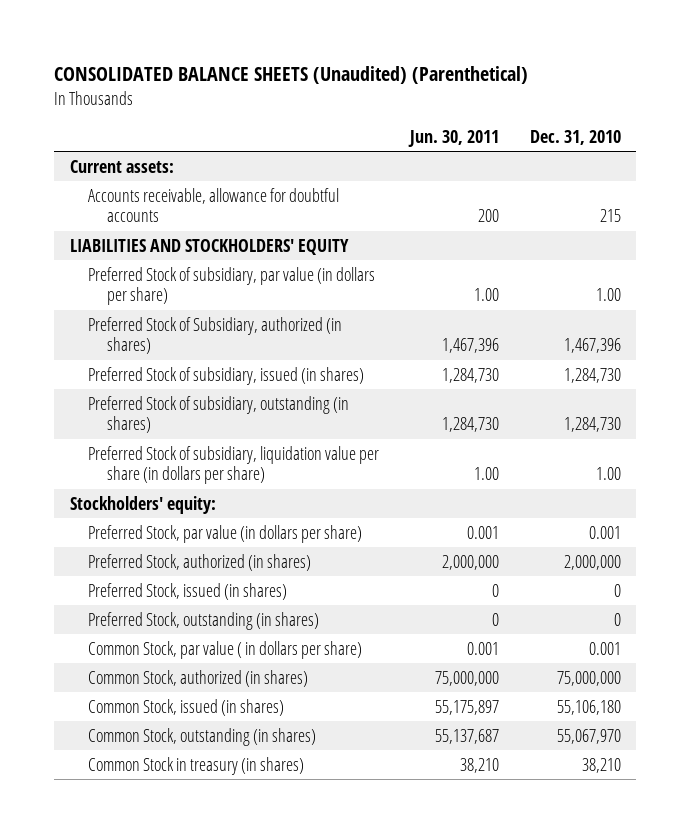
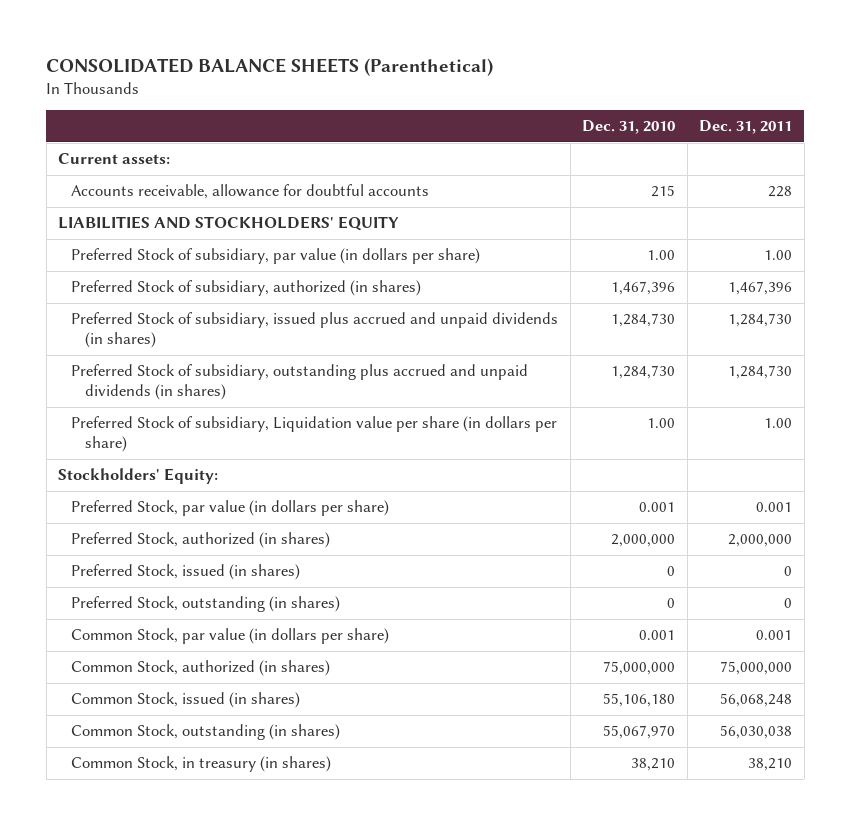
- CONSOLIDATED BALANCE SHEETS (Unaudited) (Parenthetical)
+ CONSOLIDATED BALANCE SHEETS (Parenthetical)
- | Jun. 30, 2011 | Dec. 31, 2010
+ | Dec. 31, 2010 | Dec. 31, 2011
- Preferred Stock of Subsidiary, authorized (in shares) | 1,467,396 | 1,467,396
- Preferred Stock of subsidiary, issued (in shares) | 1,284,730 | 1,284,730
- Preferred Stock of subsidiary, outstanding (in shares) | 1,284,730 | 1,284,730
- Preferred Stock of subsidiary, liquidation value per share (in dollars per share) | 1.00 | 1.00
- Stockholders' equity:
+ Preferred Stock of subsidiary, authorized (in shares) | 1,467,396 | 1,467,396
+ Preferred Stock of subsidiary, issued plus accrued and unpaid dividends (in shares) | 1,284,730 | 1,284,730
+ Preferred Stock of subsidiary, outstanding plus accrued and unpaid dividends (in shares) | 1,284,730 | 1,284,730
+ Preferred Stock of subsidiary, Liquidation value per share (in dollars per share) | 1.00 | 1.00
+ Stockholders' Equity:
- Common Stock, par value ( in dollars per share) | 0.001 | 0.001
+ Common Stock, par value (in dollars per share) | 0.001 | 0.001
- Common Stock in treasury (in shares) | 38,210 | 38,210
+ Common Stock, in treasury (in shares) | 38,210 | 38,210

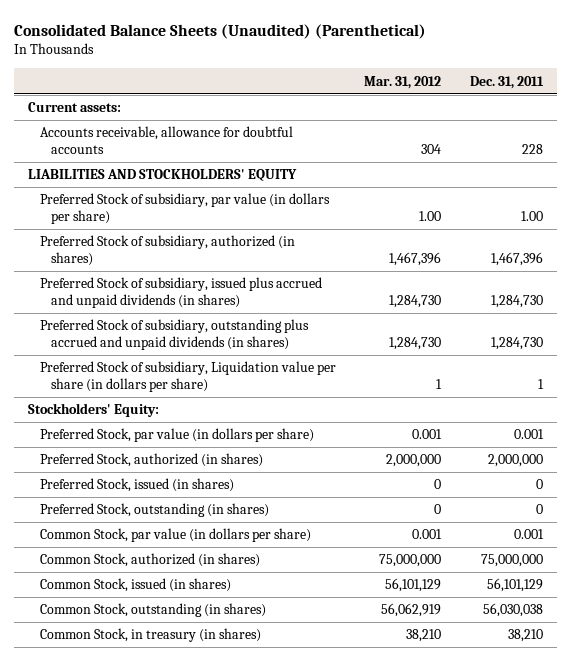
- CONSOLIDATED BALANCE SHEETS (Parenthetical)
+ Consolidated Balance Sheets (Unaudited) (Parenthetical)
- | Dec. 31, 2010 | Dec. 31, 2011
+ | Mar. 31, 2012 | Dec. 31, 2011
- Preferred Stock of subsidiary, Liquidation value per share (in dollars per share) | 1.00 | 1.00
+ Preferred Stock of subsidiary, Liquidation value per share (in dollars per share) | 1 | 1
- Common Stock, issued (in shares) | 55,106,180 | 56,068,248
+ Common Stock, issued (in shares) | 56,101,129 | 56,101,129

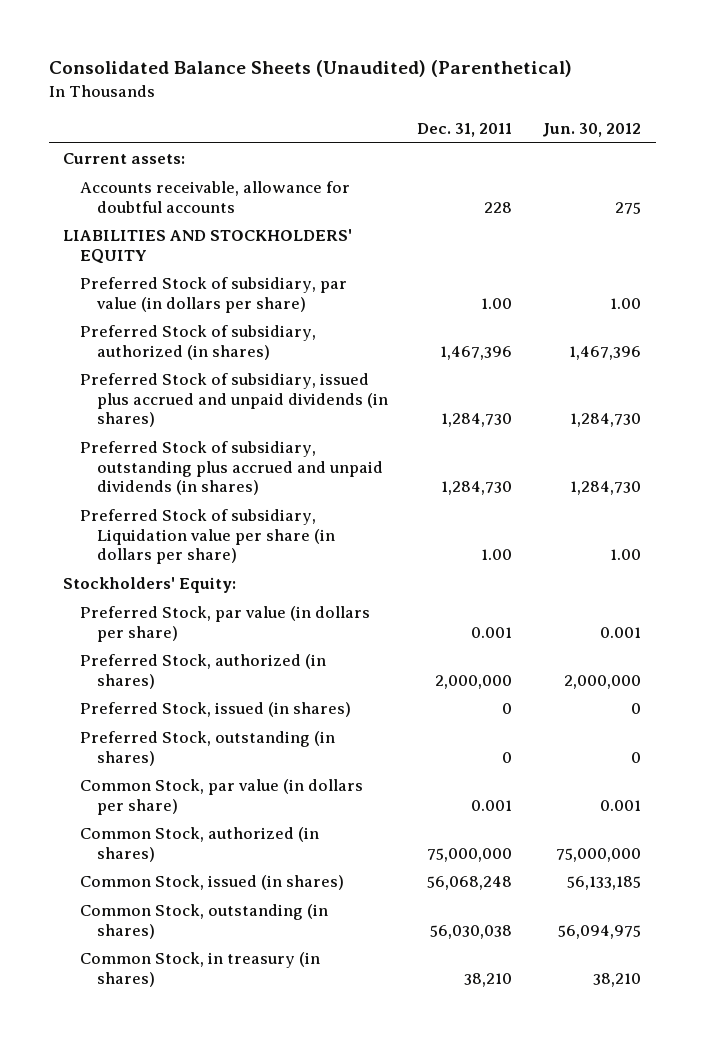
- | Mar. 31, 2012 | Dec. 31, 2011
+ | Dec. 31, 2011 | Jun. 30, 2012
- Preferred Stock of subsidiary, Liquidation value per share (in dollars per share) | 1 | 1
+ Preferred Stock of subsidiary, Liquidation value per share (in dollars per share) | 1.00 | 1.00
- Common Stock, issued (in shares) | 56,101,129 | 56,101,129
+ Common Stock, issued (in shares) | 56,068,248 | 56,133,185

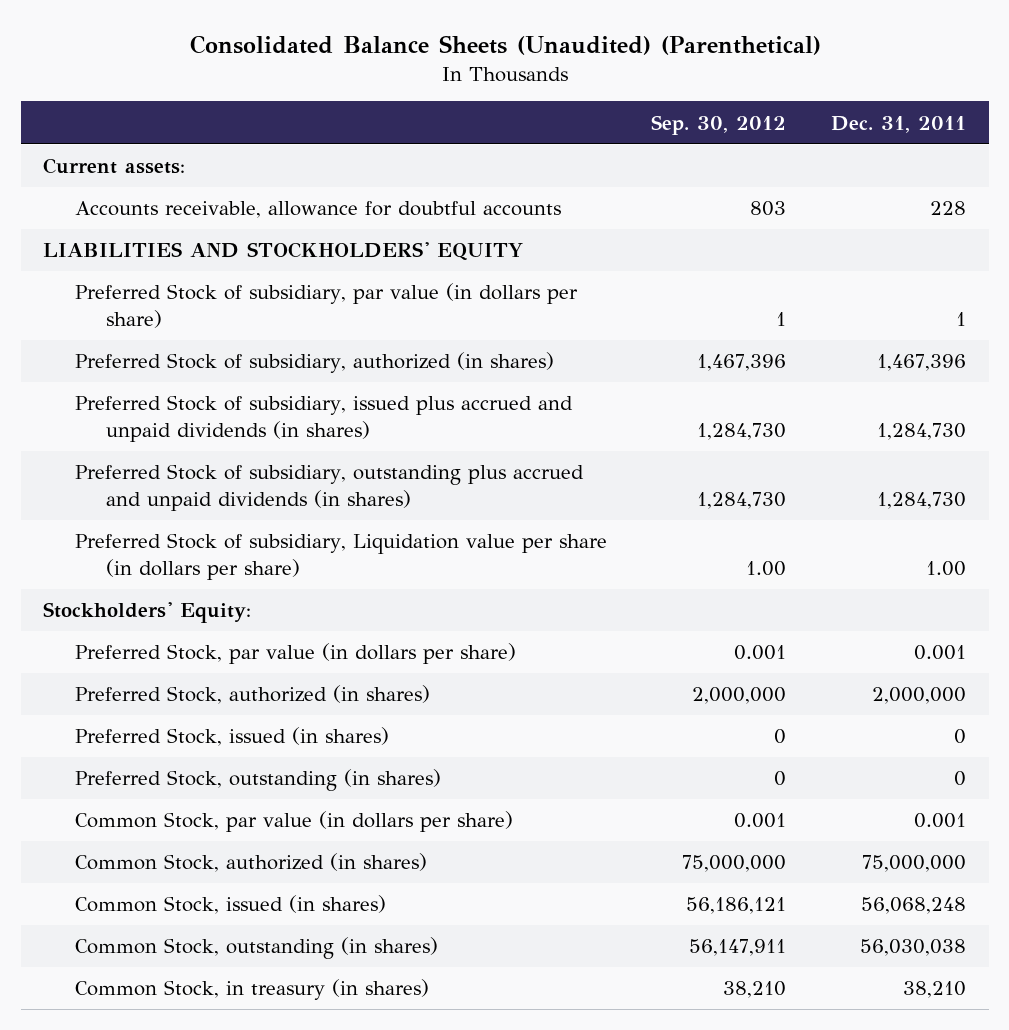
- | Dec. 31, 2011 | Jun. 30, 2012
+ | Sep. 30, 2012 | Dec. 31, 2011
- Preferred Stock of subsidiary, par value (in dollars per share) | 1.00 | 1.00
+ Preferred Stock of subsidiary, par value (in dollars per share) | 1 | 1

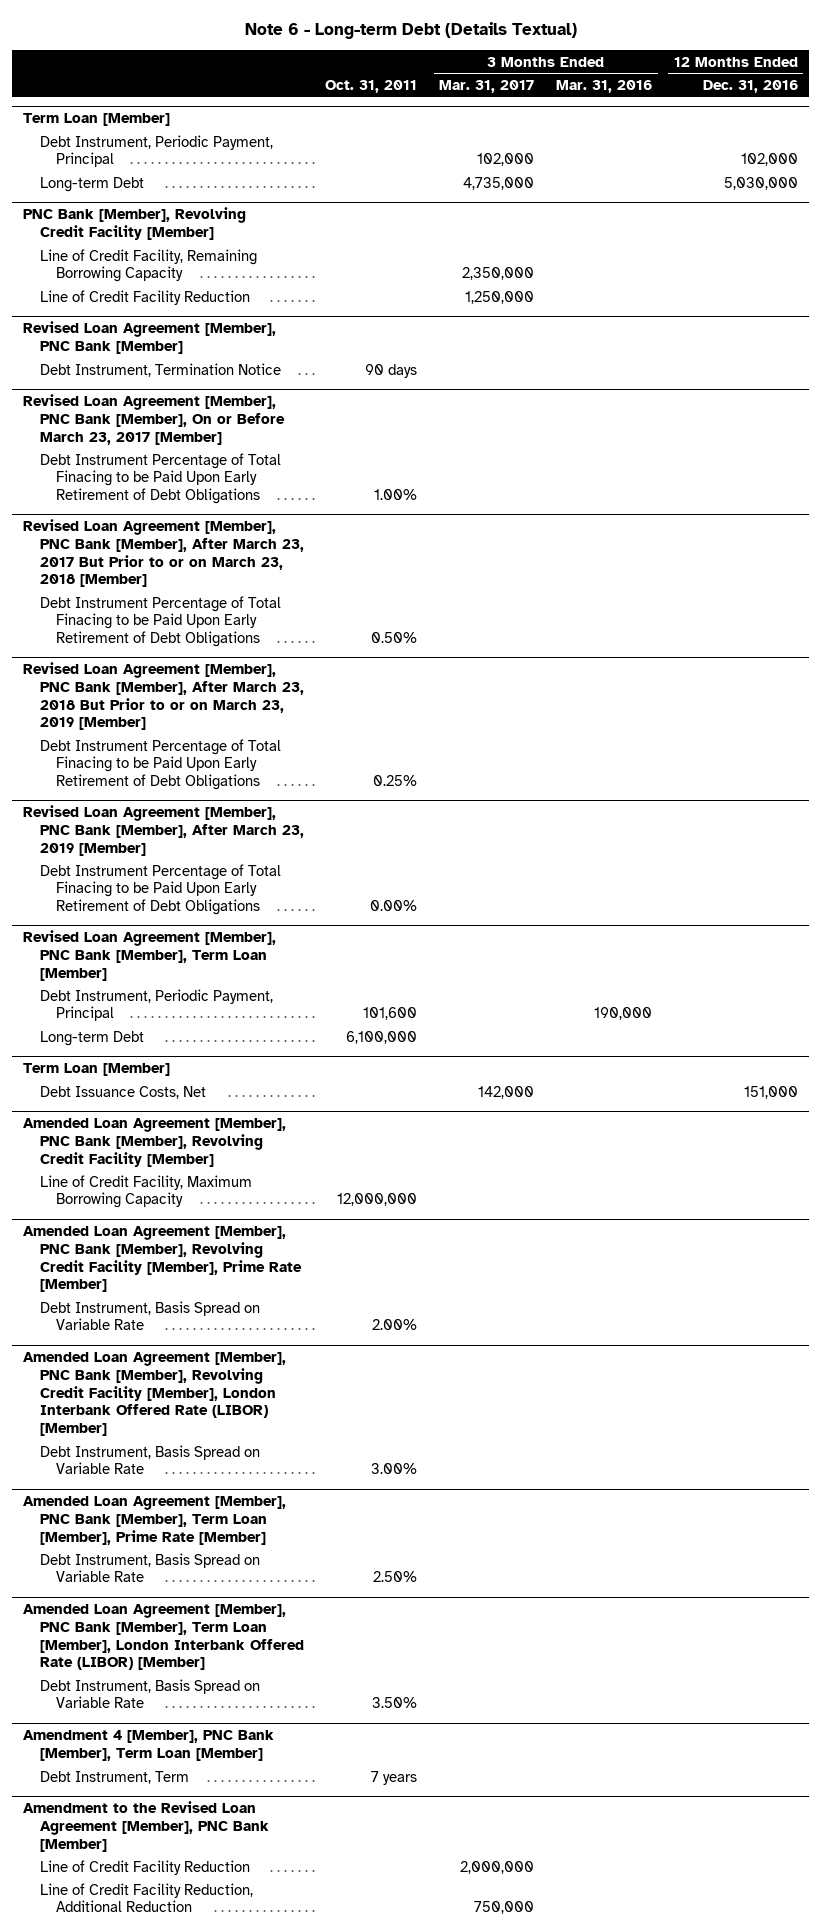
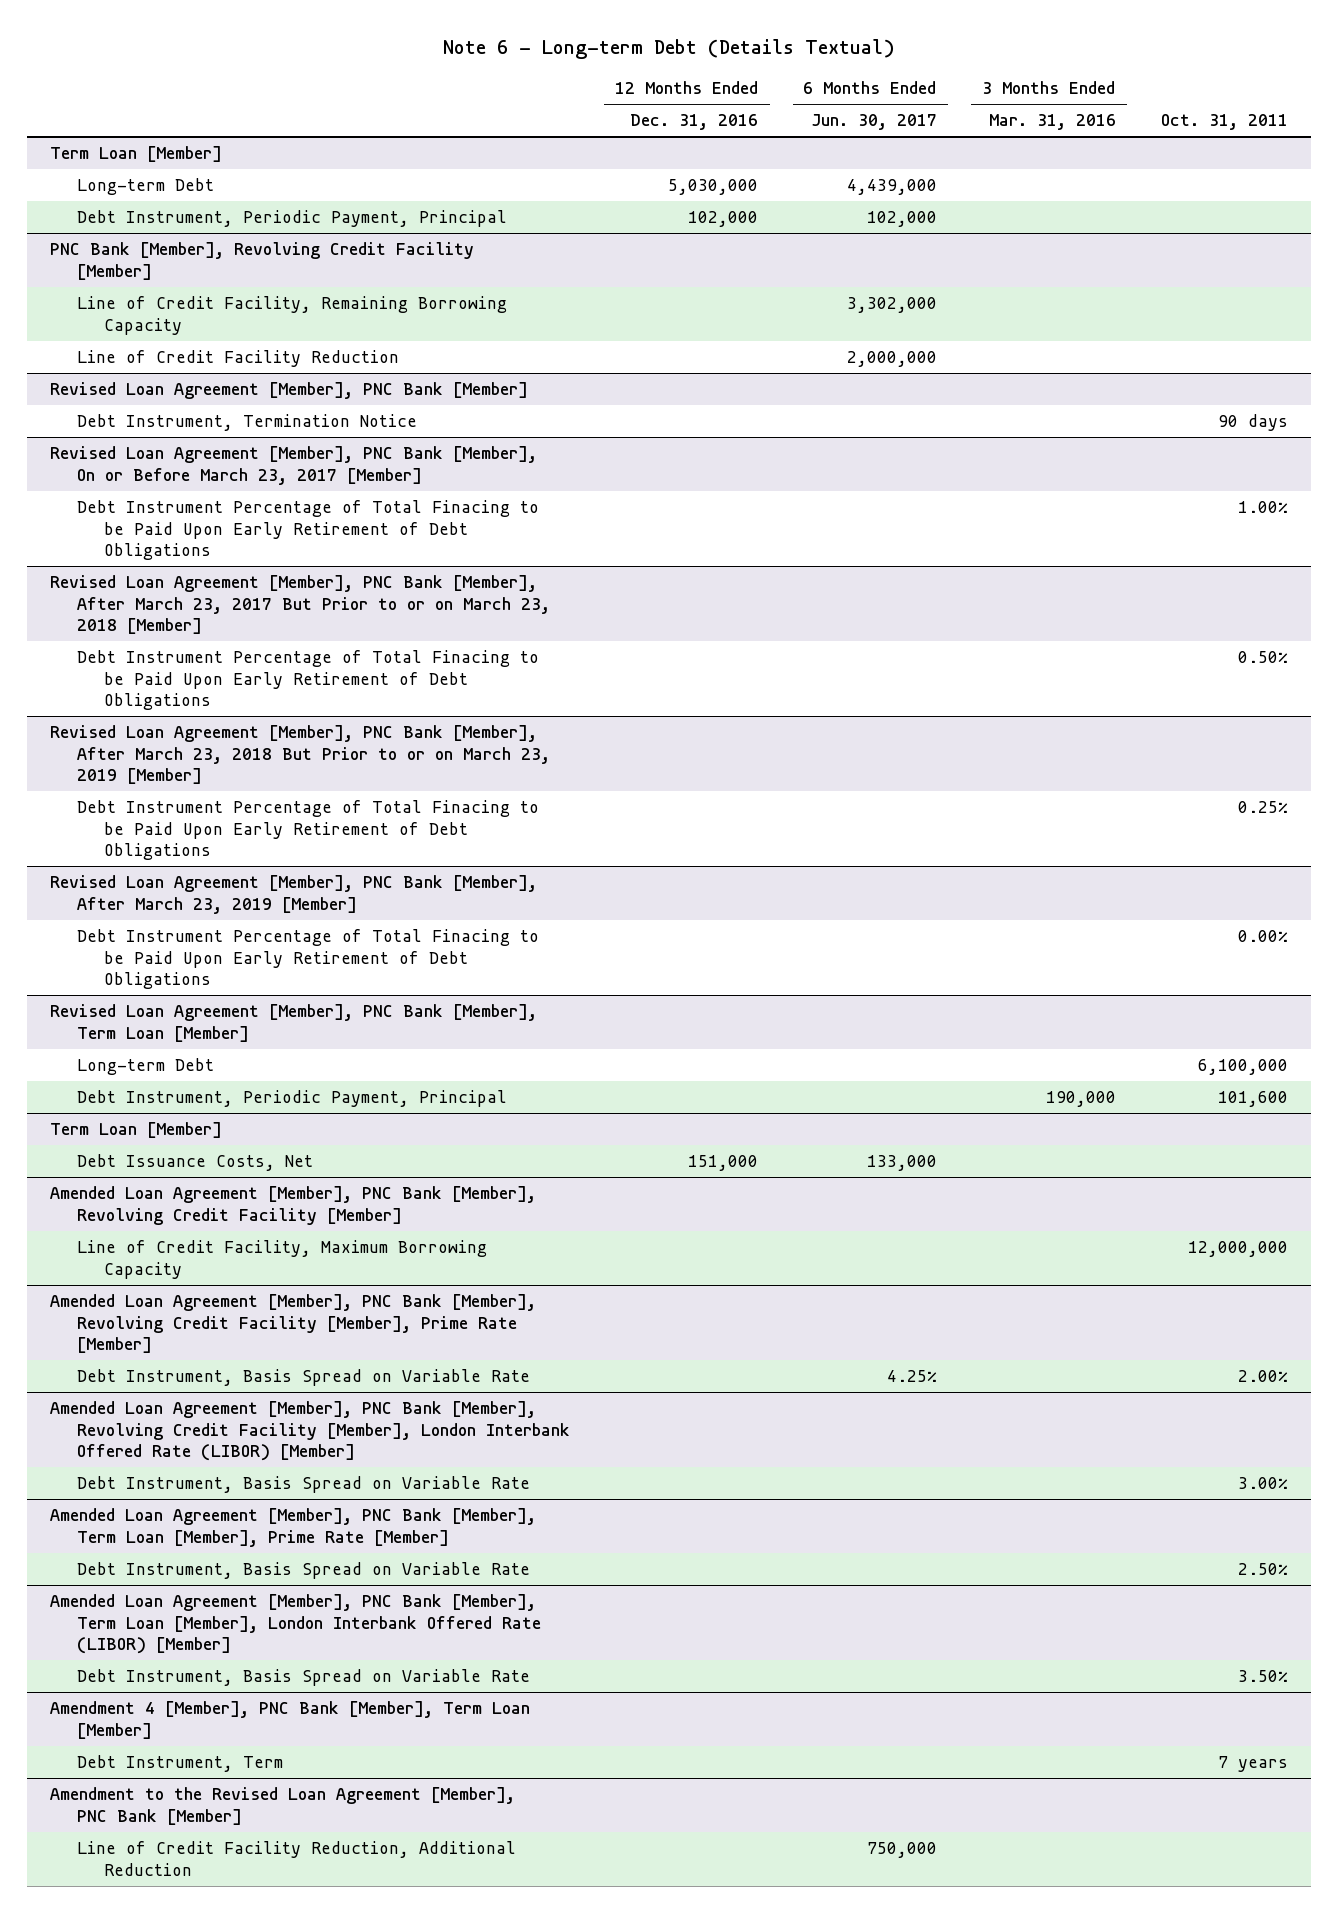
- | Oct. 31, 2011 | 3 Months Ended Mar. 31, 2017 | 3 Months Ended Mar. 31, 2016 | 12 Months Ended Dec. 31, 2016
+ | 12 Months Ended Dec. 31, 2016 | 6 Months Ended Jun. 30, 2017 | 3 Months Ended Mar. 31, 2016 | Oct. 31, 2011
@ Term Loan [Member]
moved down: Debt Instrument, Periodic Payment, Principal | 102,000 | 102,000 | |
@ Revised Loan Agreement [Member], PNC Bank [Member], Term Loan [Member]
moved down: Debt Instrument, Periodic Payment, Principal | | | 190,000 | 101,600
@ Amendment to the Revised Loan Agreement [Member], PNC Bank [Member]
- Line of Credit Facility Reduction | | 2,000,000 | |

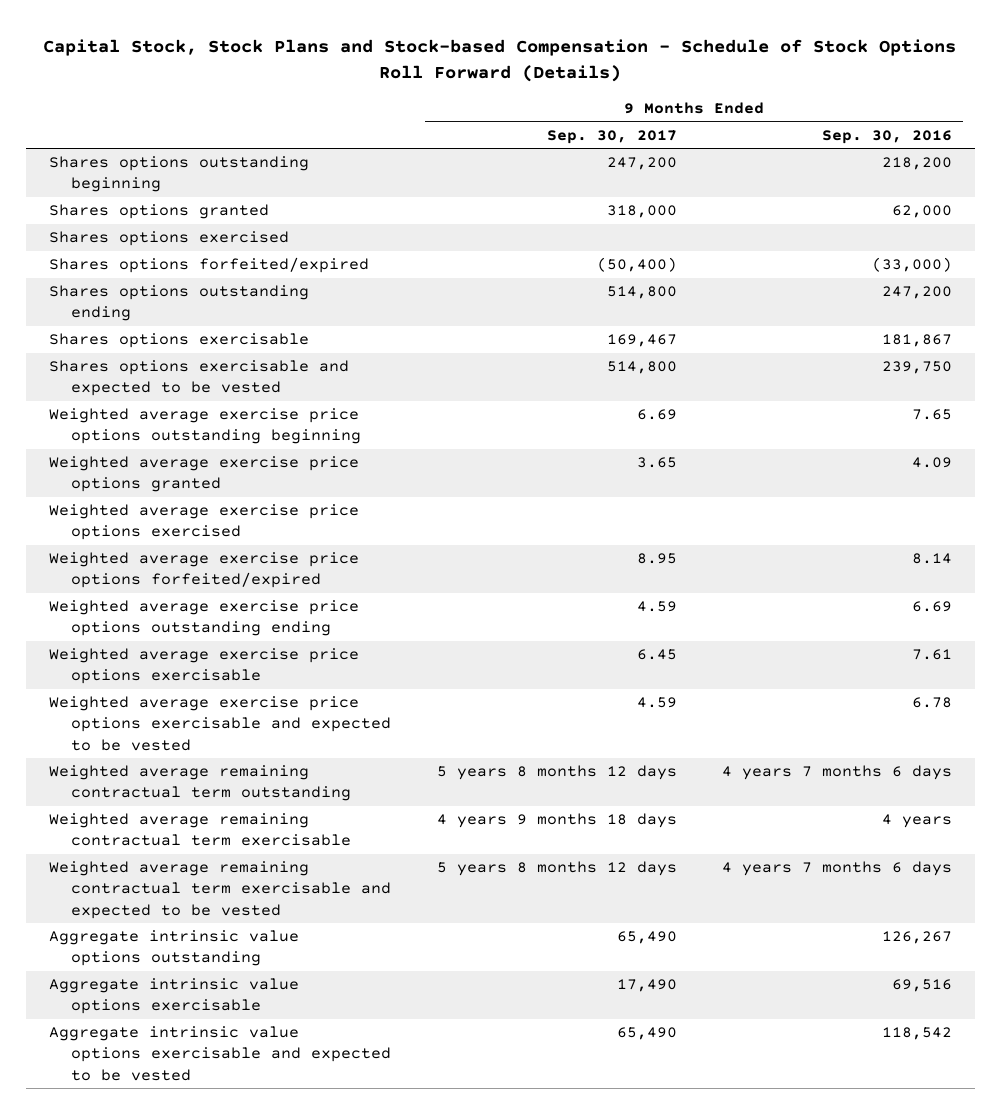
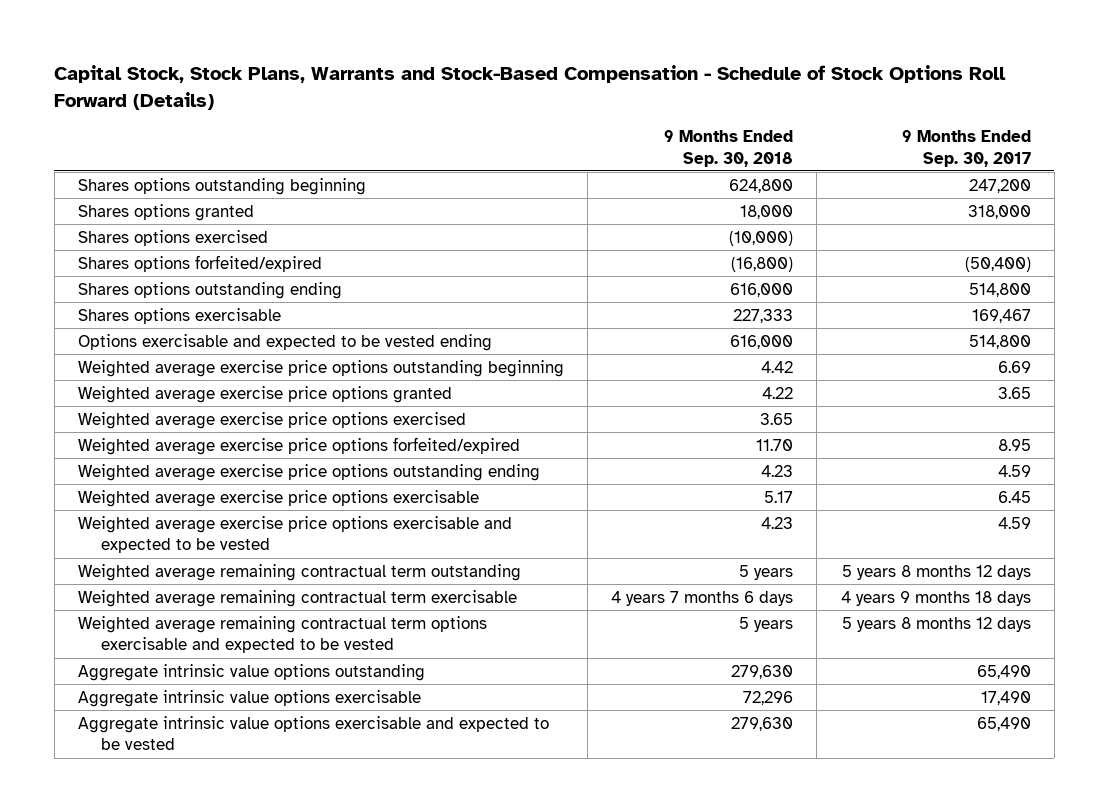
- Capital Stock, Stock Plans and Stock-based Compensation - Schedule of Stock Options Roll Forward (Details)
+ Capital Stock, Stock Plans, Warrants and Stock-Based Compensation - Schedule of Stock Options Roll Forward (Details)
- | 9 Months Ended Sep. 30, 2017 | 9 Months Ended Sep. 30, 2016
+ | 9 Months Ended Sep. 30, 2018 | 9 Months Ended Sep. 30, 2017
- Shares options exercisable and expected to be vested | 514,800 | 239,750
+ Options exercisable and expected to be vested ending | 616,000 | 514,800
- Weighted average remaining contractual term exercisable and expected to be vested | 5 years 8 months 12 days | 4 years 7 months 6 days
+ Weighted average remaining contractual term options exercisable and expected to be vested | 5 years | 5 years 8 months 12 days

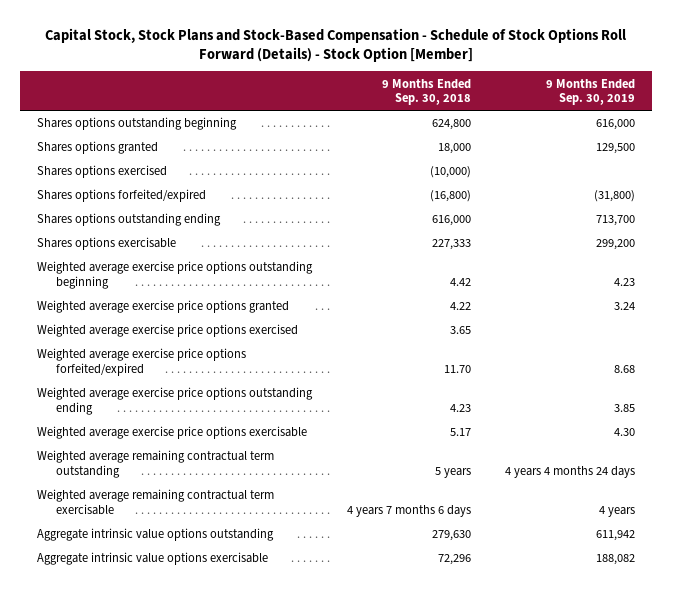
- Capital Stock, Stock Plans, Warrants and Stock-Based Compensation - Schedule of Stock Options Roll Forward (Details)
+ Capital Stock, Stock Plans and Stock-Based Compensation - Schedule of Stock Options Roll Forward (Details) - Stock Option [Member]
- | 9 Months Ended Sep. 30, 2018 | 9 Months Ended Sep. 30, 2017
+ | 9 Months Ended Sep. 30, 2018 | 9 Months Ended Sep. 30, 2019
- Options exercisable and expected to be vested ending | 616,000 | 514,800
- Weighted average exercise price options exercisable and expected to be vested | 4.23 | 4.59
- Weighted average remaining contractual term options exercisable and expected to be vested | 5 years | 5 years 8 months 12 days
- Aggregate intrinsic value options exercisable and expected to be vested | 279,630 | 65,490

